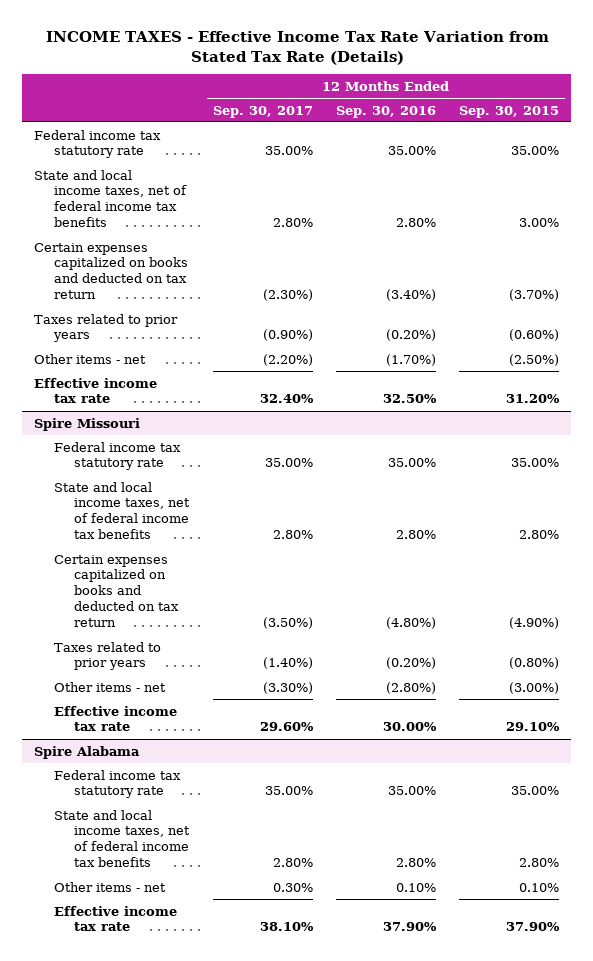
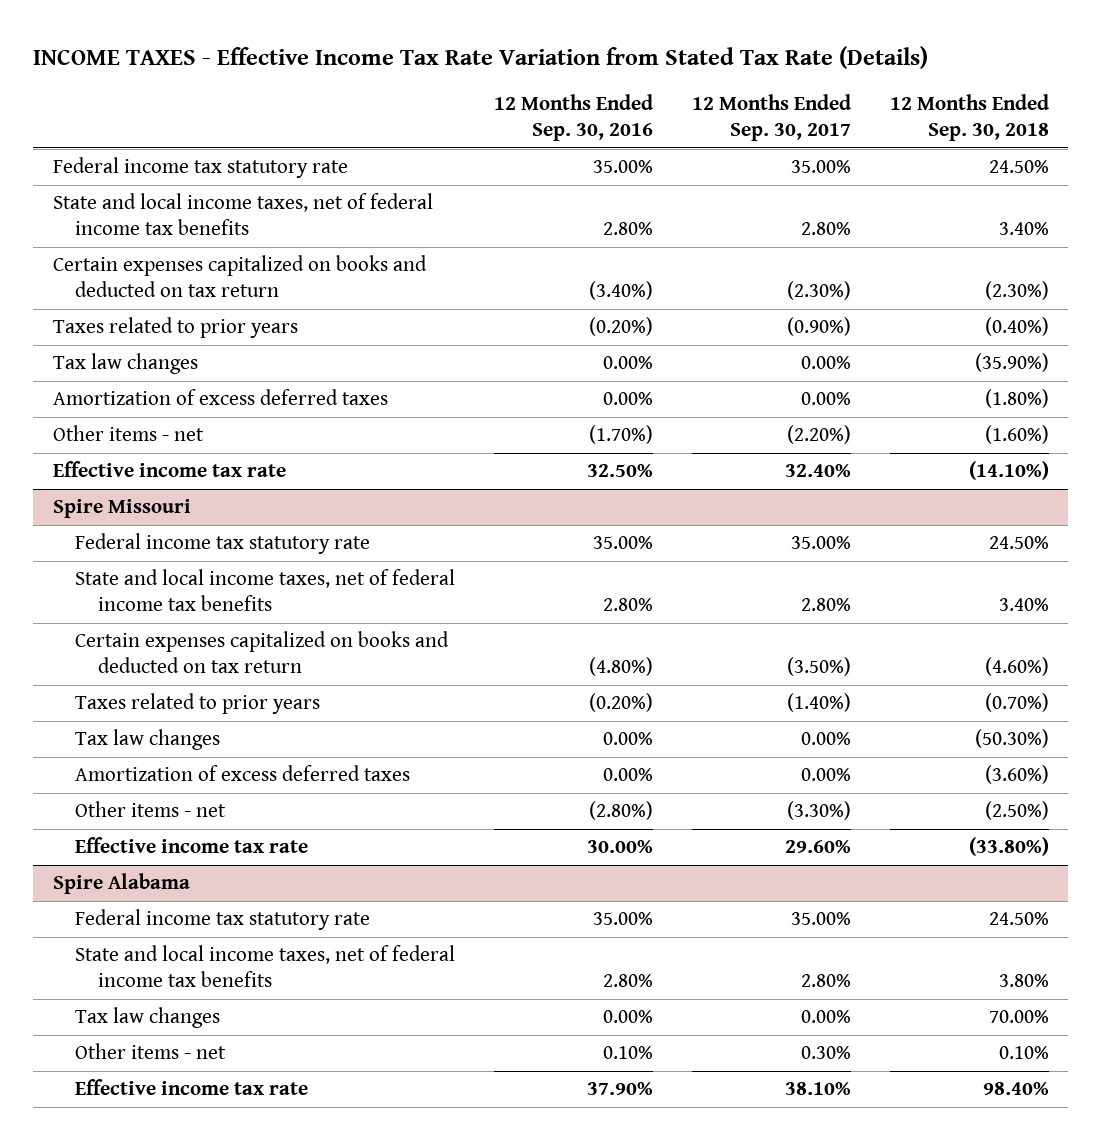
- | 12 Months Ended Sep. 30, 2017 | 12 Months Ended Sep. 30, 2016 | 12 Months Ended Sep. 30, 2015
+ | 12 Months Ended Sep. 30, 2016 | 12 Months Ended Sep. 30, 2017 | 12 Months Ended Sep. 30, 2018
+ Tax law changes | 0.00% | 0.00% | (35.90%)
+ Amortization of excess deferred taxes | 0.00% | 0.00% | (1.80%)
@ Spire Missouri
+ Tax law changes | 0.00% | 0.00% | (50.30%)
+ Amortization of excess deferred taxes | 0.00% | 0.00% | (3.60%)
@ Spire Alabama
+ Tax law changes | 0.00% | 0.00% | 70.00%

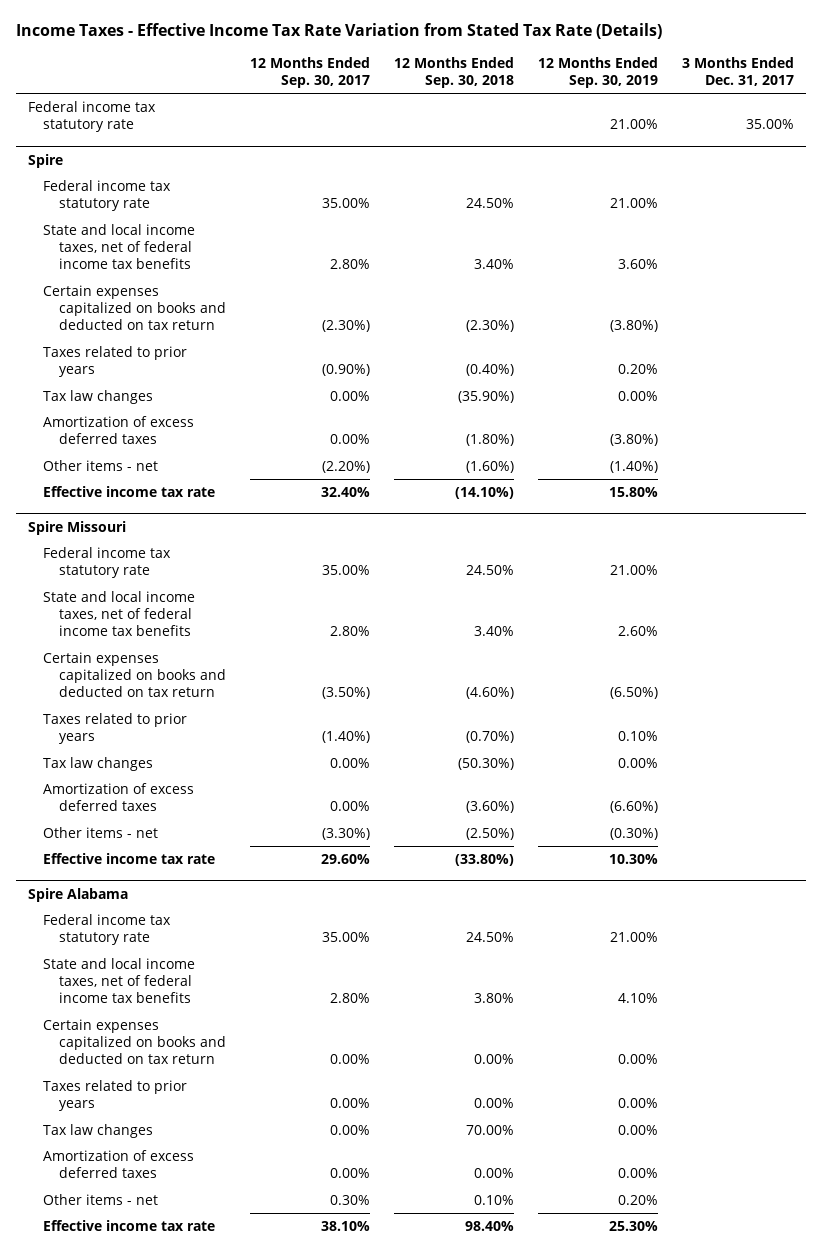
- INCOME TAXES - Effective Income Tax Rate Variation from Stated Tax Rate (Details)
+ Income Taxes - Effective Income Tax Rate Variation from Stated Tax Rate (Details)
- | 12 Months Ended Sep. 30, 2016 | 12 Months Ended Sep. 30, 2017 | 12 Months Ended Sep. 30, 2018
+ | 12 Months Ended Sep. 30, 2017 | 12 Months Ended Sep. 30, 2018 | 12 Months Ended Sep. 30, 2019 | 3 Months Ended Dec. 31, 2017
+ Federal income tax statutory rate | | | 21.00% | 35.00%
+ Spire
@ Spire Alabama
+ Certain expenses capitalized on books and deducted on tax return | 0.00% | 0.00% | 0.00% |
+ Taxes related to prior years | 0.00% | 0.00% | 0.00% |
+ Amortization of excess deferred taxes | 0.00% | 0.00% | 0.00% |

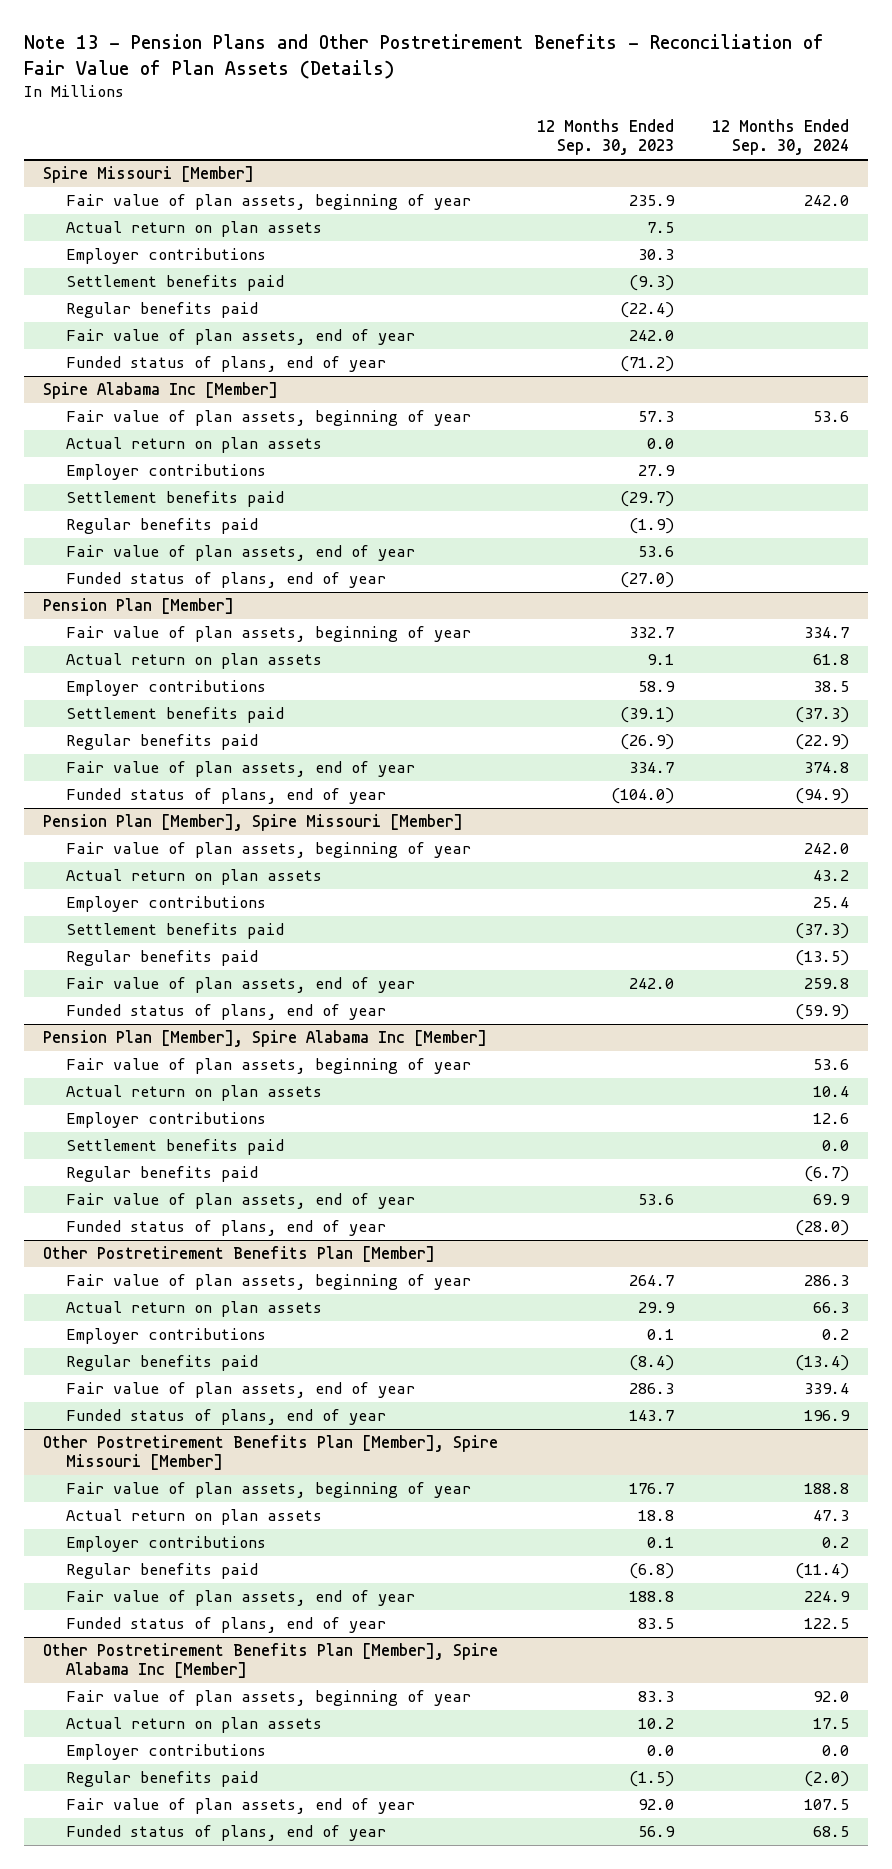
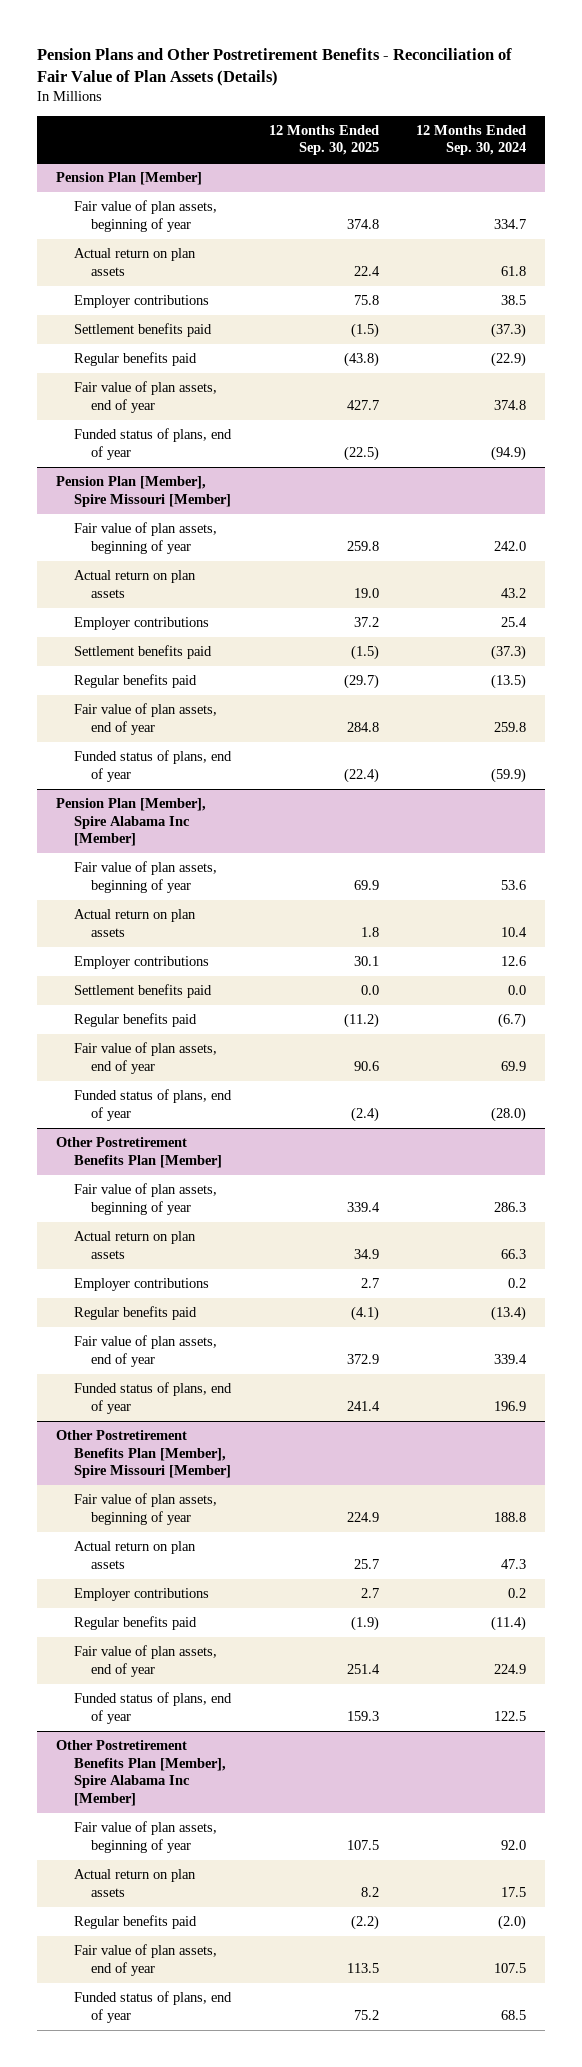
- Note 13 - Pension Plans and Other Postretirement Benefits - Reconciliation of Fair Value of Plan Assets (Details)
+ Pension Plans and Other Postretirement Benefits - Reconciliation of Fair Value of Plan Assets (Details)
- | 12 Months Ended Sep. 30, 2023 | 12 Months Ended Sep. 30, 2024
+ | 12 Months Ended Sep. 30, 2025 | 12 Months Ended Sep. 30, 2024
- Spire Missouri [Member]
- Fair value of plan assets, beginning of year | 235.9 | 242.0
- Actual return on plan assets | 7.5 |
- Employer contributions | 30.3 |
- Settlement benefits paid | (9.3) |
- Regular benefits paid | (22.4) |
- Fair value of plan assets, end of year | 242.0 |
- Funded status of plans, end of year | (71.2) |
- Spire Alabama Inc [Member]
- Fair value of plan assets, beginning of year | 57.3 | 53.6
- Actual return on plan assets | 0.0 |
- Employer contributions | 27.9 |
- Settlement benefits paid | (29.7) |
- Regular benefits paid | (1.9) |
- Fair value of plan assets, end of year | 53.6 |
- Funded status of plans, end of year | (27.0) |
@ Other Postretirement Benefits Plan [Member], Spire Alabama Inc [Member]
- Employer contributions | 0.0 | 0.0

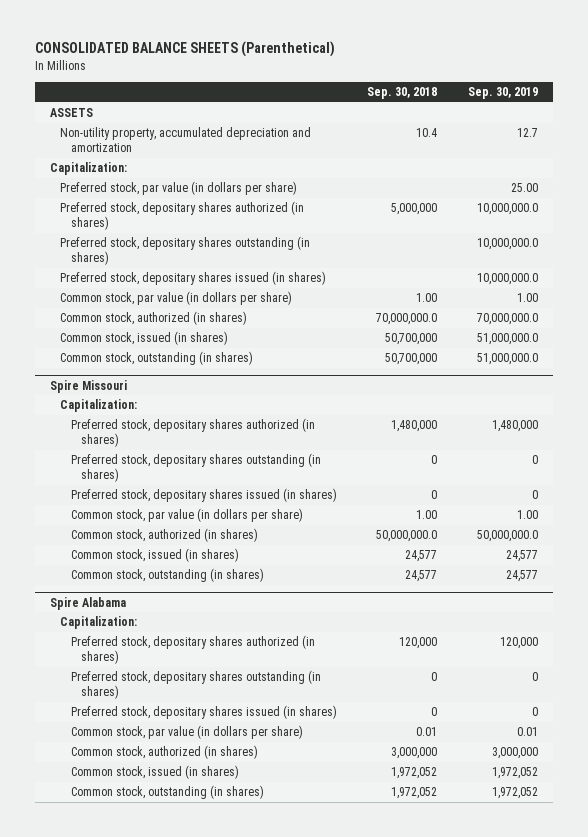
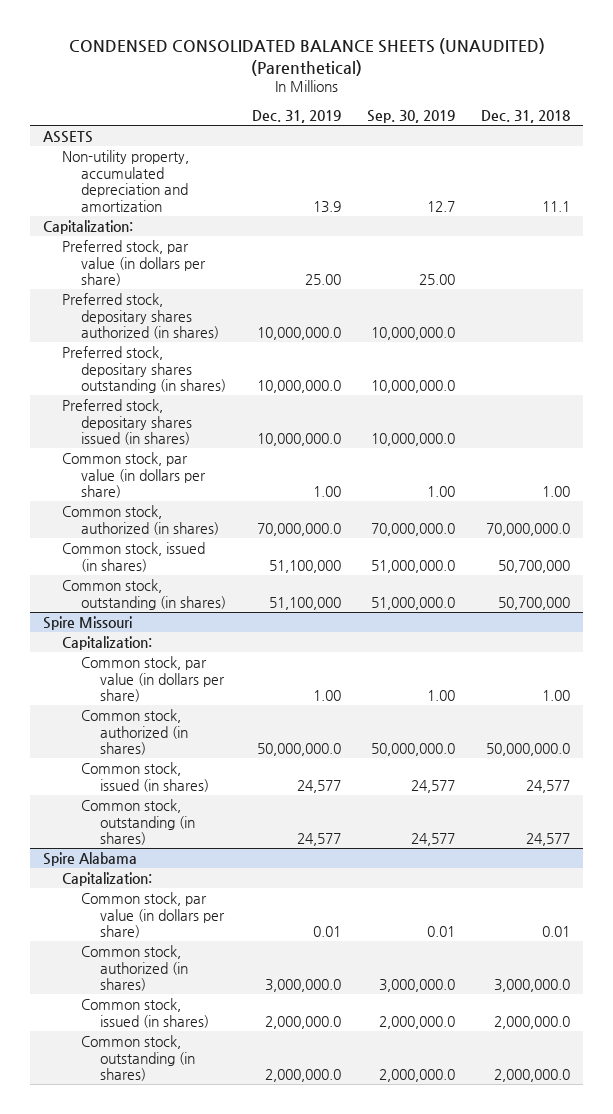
- CONSOLIDATED BALANCE SHEETS (Parenthetical)
+ CONDENSED CONSOLIDATED BALANCE SHEETS (UNAUDITED) (Parenthetical)
- | Sep. 30, 2018 | Sep. 30, 2019
+ | Dec. 31, 2019 | Sep. 30, 2019 | Dec. 31, 2018
@ Spire Missouri
- Preferred stock, depositary shares authorized (in shares) | 1,480,000 | 1,480,000
- Preferred stock, depositary shares outstanding (in shares) | 0 | 0
- Preferred stock, depositary shares issued (in shares) | 0 | 0
@ Spire Alabama
- Preferred stock, depositary shares authorized (in shares) | 120,000 | 120,000
- Preferred stock, depositary shares outstanding (in shares) | 0 | 0
- Preferred stock, depositary shares issued (in shares) | 0 | 0
- Common stock, authorized (in shares) | 3,000,000 | 3,000,000
- Common stock, issued (in shares) | 1,972,052 | 1,972,052
- Common stock, outstanding (in shares) | 1,972,052 | 1,972,052
+ Common stock, authorized (in shares) | 3,000,000.0 | 3,000,000.0 | 3,000,000.0
+ Common stock, issued (in shares) | 2,000,000.0 | 2,000,000.0 | 2,000,000.0
+ Common stock, outstanding (in shares) | 2,000,000.0 | 2,000,000.0 | 2,000,000.0

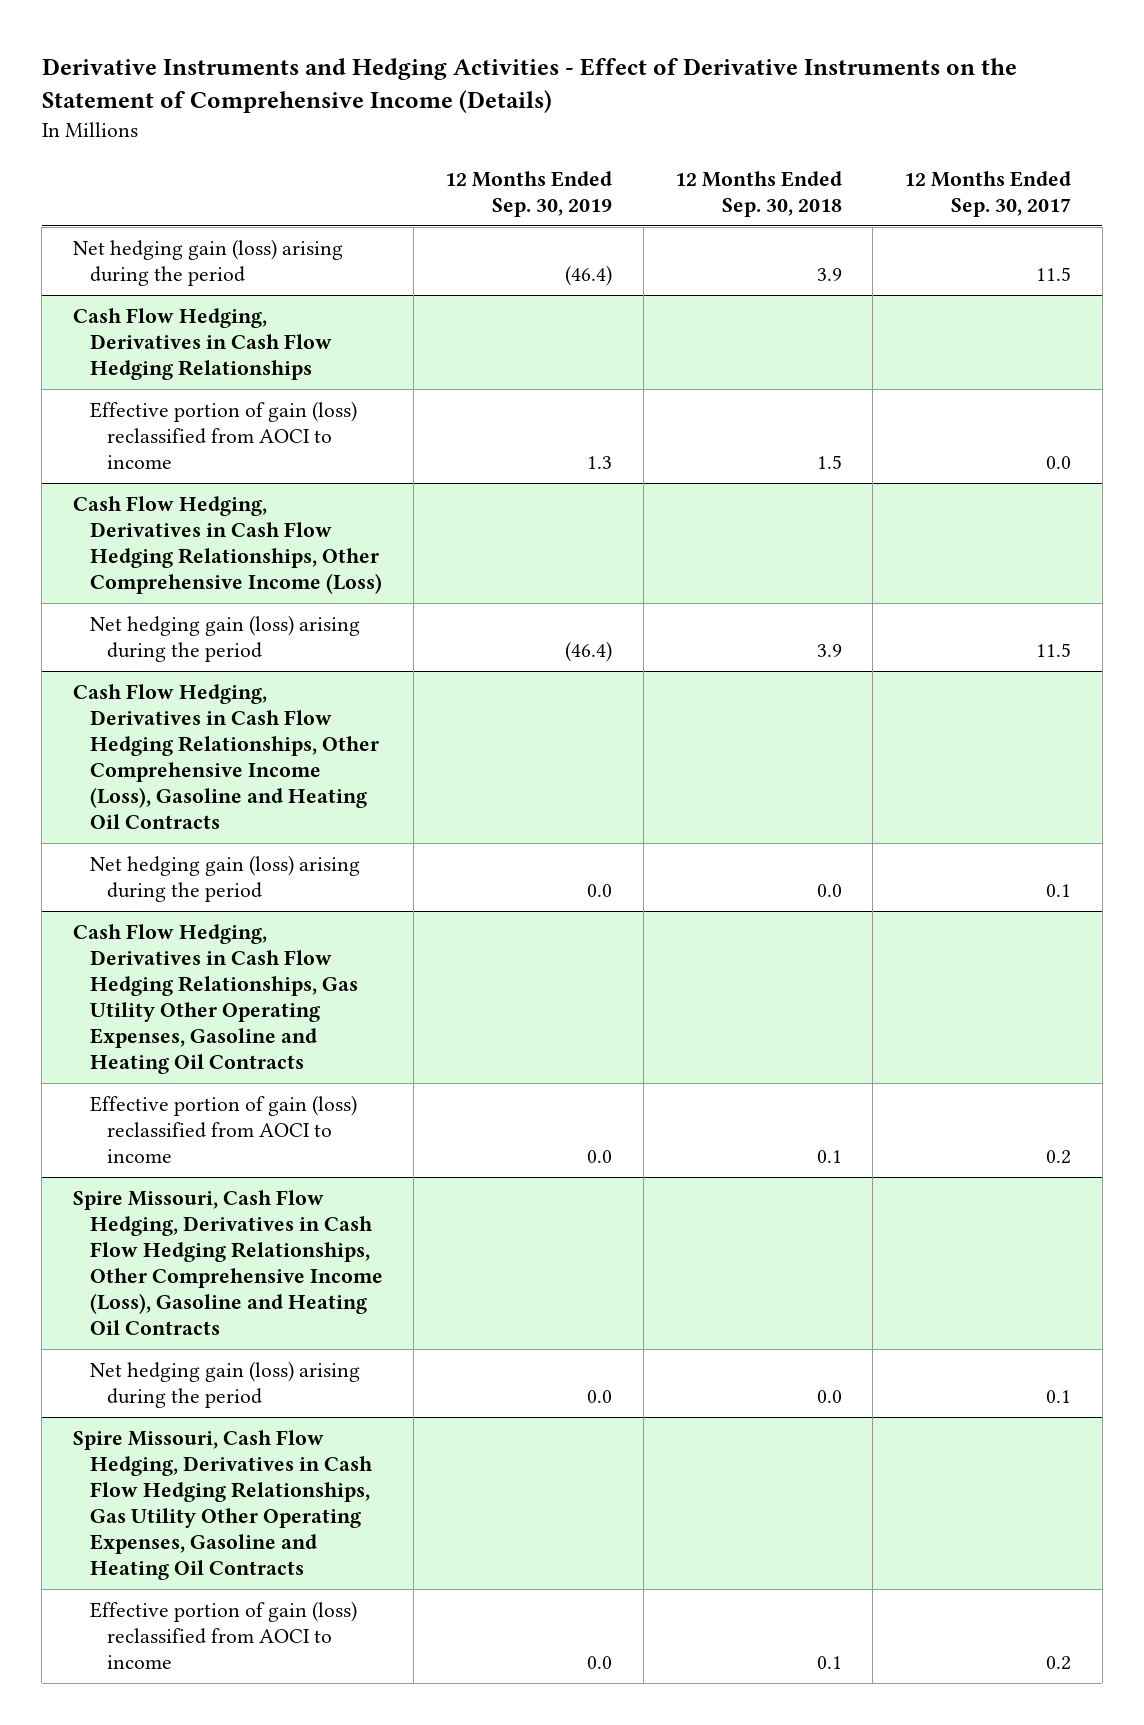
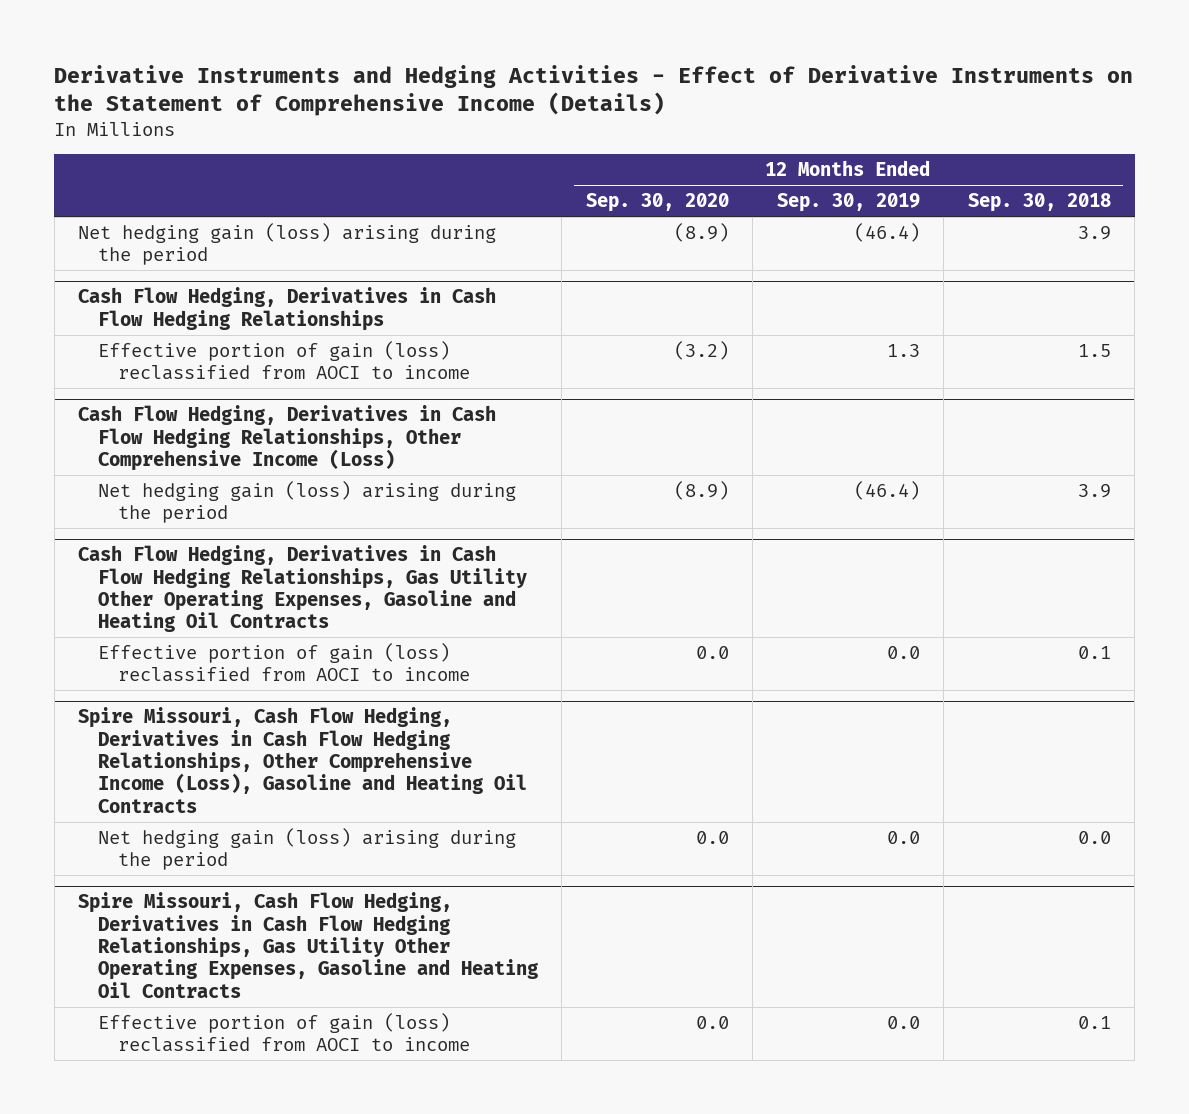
- | 12 Months Ended Sep. 30, 2019 | 12 Months Ended Sep. 30, 2018 | 12 Months Ended Sep. 30, 2017
+ | 12 Months Ended Sep. 30, 2020 | 12 Months Ended Sep. 30, 2019 | 12 Months Ended Sep. 30, 2018
- Cash Flow Hedging, Derivatives in Cash Flow Hedging Relationships, Other Comprehensive Income (Loss), Gasoline and Heating Oil Contracts
- Net hedging gain (loss) arising during the period | 0.0 | 0.0 | 0.1

